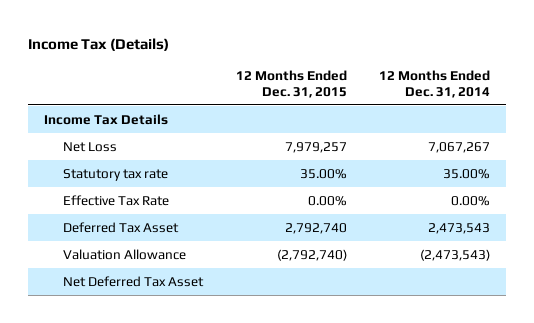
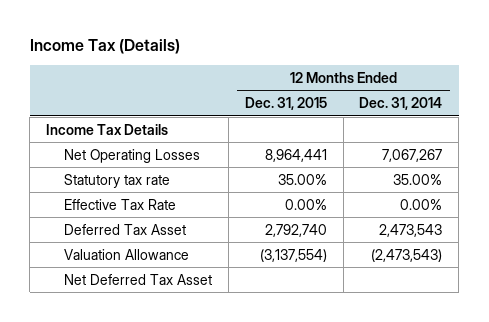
- Net Loss | 7,979,257 | 7,067,267
+ Net Operating Losses | 8,964,441 | 7,067,267
- Valuation Allowance | (2,792,740) | (2,473,543)
+ Valuation Allowance | (3,137,554) | (2,473,543)

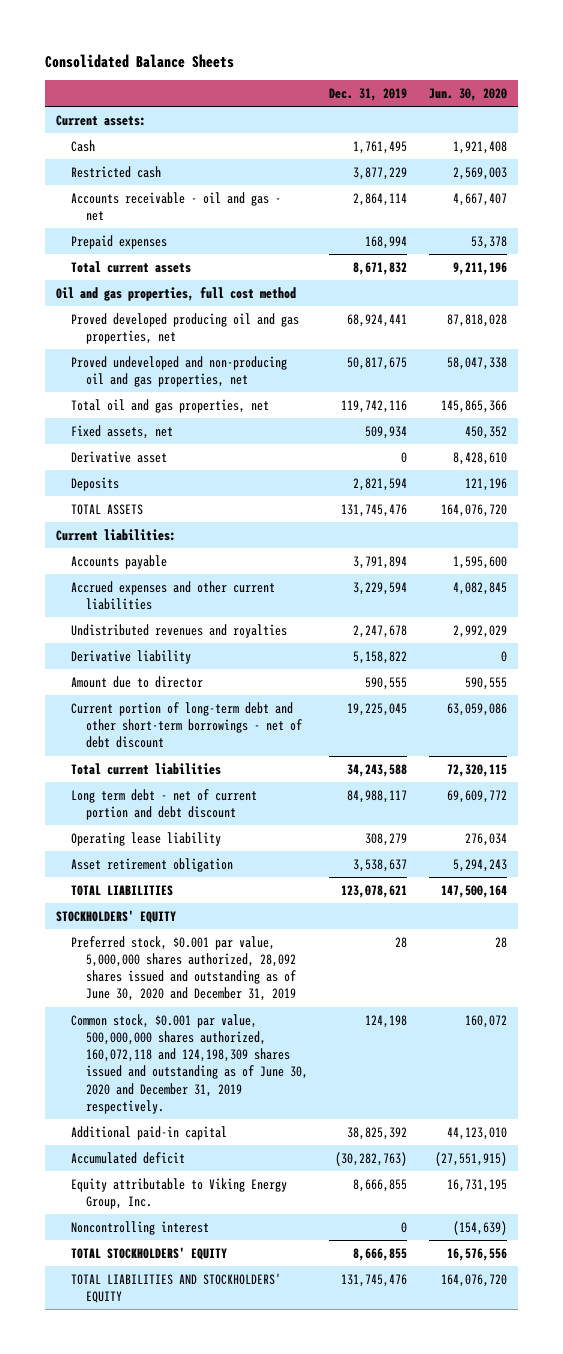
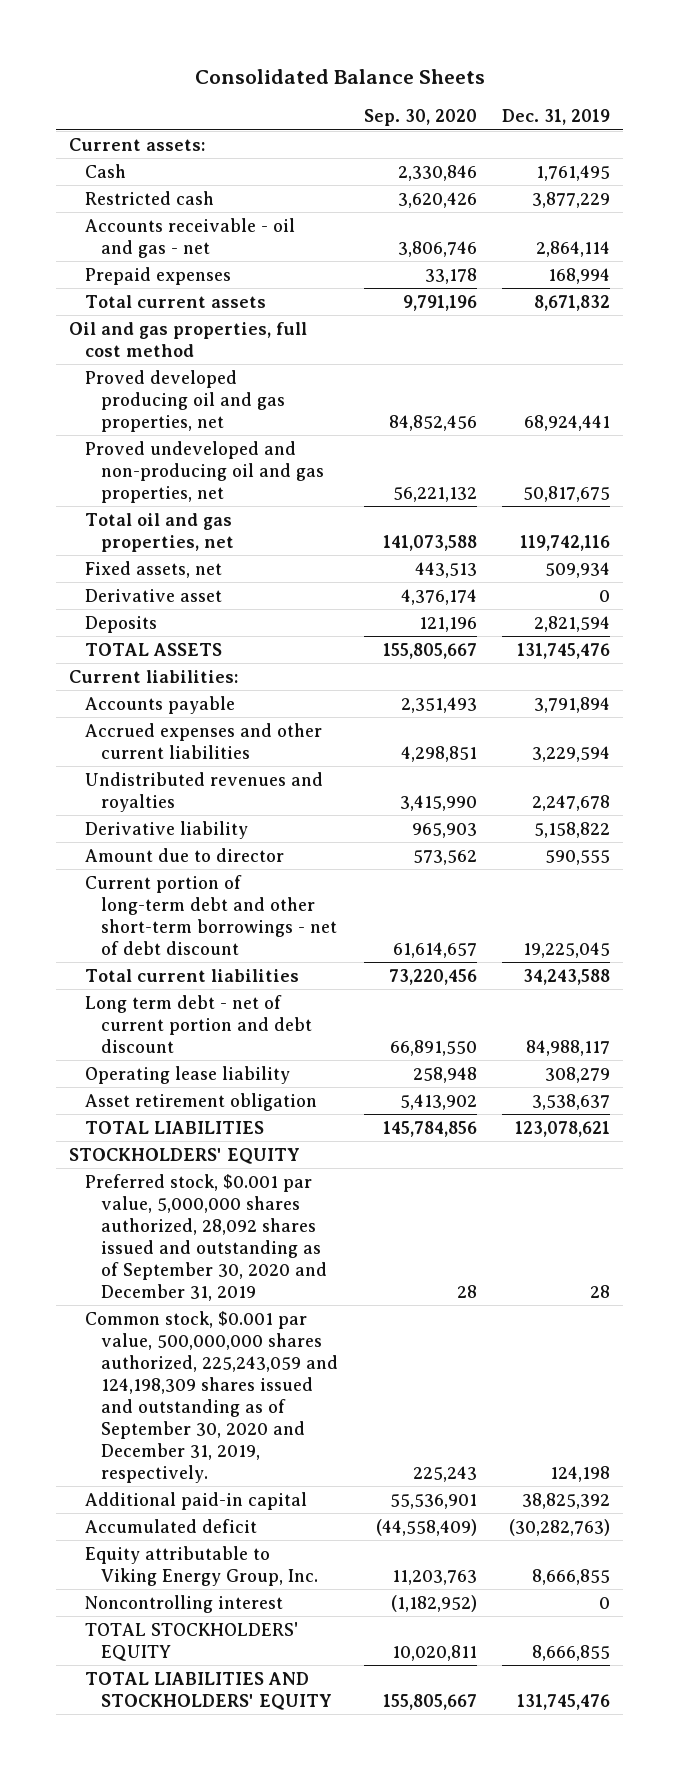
- | Dec. 31, 2019 | Jun. 30, 2020
+ | Sep. 30, 2020 | Dec. 31, 2019
- Preferred stock, $0.001 par value, 5,000,000 shares authorized, 28,092 shares issued and outstanding as of June 30, 2020 and December 31, 2019 | 28 | 28
- Common stock, $0.001 par value, 500,000,000 shares authorized, 160,072,118 and 124,198,309 shares issued and outstanding as of June 30, 2020 and December 31, 2019 respectively. | 124,198 | 160,072
+ Preferred stock, $0.001 par value, 5,000,000 shares authorized, 28,092 shares issued and outstanding as of September 30, 2020 and December 31, 2019 | 28 | 28
+ Common stock, $0.001 par value, 500,000,000 shares authorized, 225,243,059 and 124,198,309 shares issued and outstanding as of September 30, 2020 and December 31, 2019, respectively. | 225,243 | 124,198

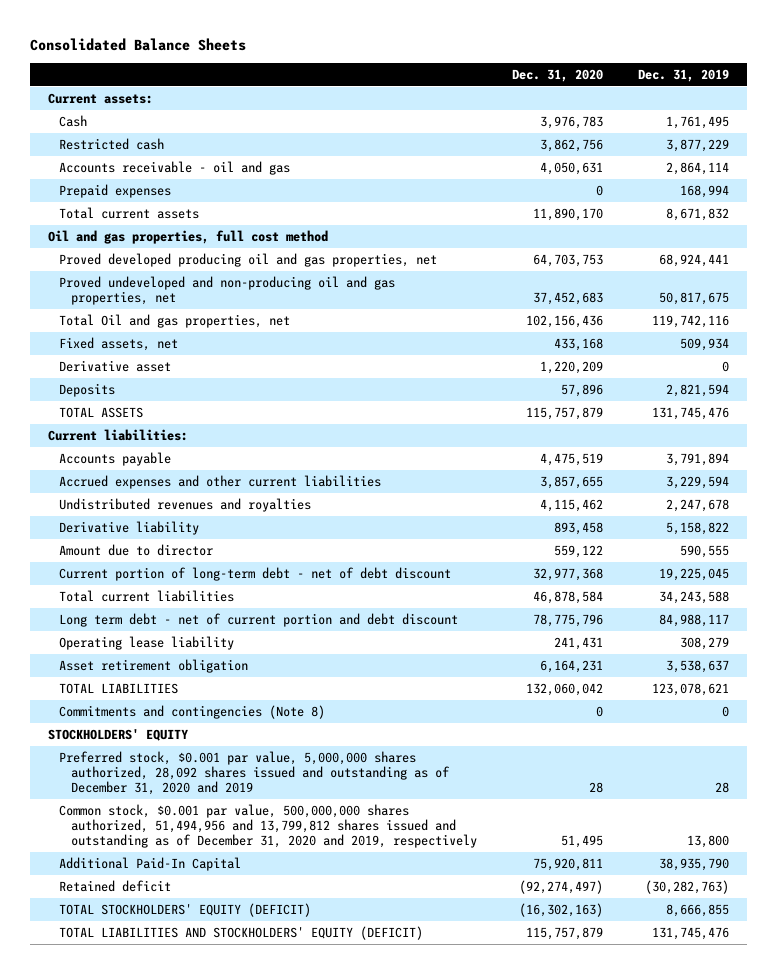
- | Sep. 30, 2020 | Dec. 31, 2019
+ | Dec. 31, 2020 | Dec. 31, 2019
- Accounts receivable - oil and gas - net | 3,806,746 | 2,864,114
+ Accounts receivable - oil and gas | 4,050,631 | 2,864,114
- Total oil and gas properties, net | 141,073,588 | 119,742,116
+ Total Oil and gas properties, net | 102,156,436 | 119,742,116
- Current portion of long-term debt and other short-term borrowings - net of debt discount | 61,614,657 | 19,225,045
+ Current portion of long-term debt - net of debt discount | 32,977,368 | 19,225,045
+ Commitments and contingencies (Note 8) | 0 | 0
- Preferred stock, $0.001 par value, 5,000,000 shares authorized, 28,092 shares issued and outstanding as of September 30, 2020 and December 31, 2019 | 28 | 28
- Common stock, $0.001 par value, 500,000,000 shares authorized, 225,243,059 and 124,198,309 shares issued and outstanding as of September 30, 2020 and December 31, 2019, respectively. | 225,243 | 124,198
- Additional paid-in capital | 55,536,901 | 38,825,392
- Accumulated deficit | (44,558,409) | (30,282,763)
- Equity attributable to Viking Energy Group, Inc. | 11,203,763 | 8,666,855
- Noncontrolling interest | (1,182,952) | 0
- TOTAL STOCKHOLDERS' EQUITY | 10,020,811 | 8,666,855
- TOTAL LIABILITIES AND STOCKHOLDERS' EQUITY | 155,805,667 | 131,745,476
+ Preferred stock, $0.001 par value, 5,000,000 shares authorized, 28,092 shares issued and outstanding as of December 31, 2020 and 2019 | 28 | 28
+ Common stock, $0.001 par value, 500,000,000 shares authorized, 51,494,956 and 13,799,812 shares issued and outstanding as of December 31, 2020 and 2019, respectively | 51,495 | 13,800
+ Additional Paid-In Capital | 75,920,811 | 38,935,790
+ Retained deficit | (92,274,497) | (30,282,763)
+ TOTAL STOCKHOLDERS' EQUITY (DEFICIT) | (16,302,163) | 8,666,855
+ TOTAL LIABILITIES AND STOCKHOLDERS' EQUITY (DEFICIT) | 115,757,879 | 131,745,476

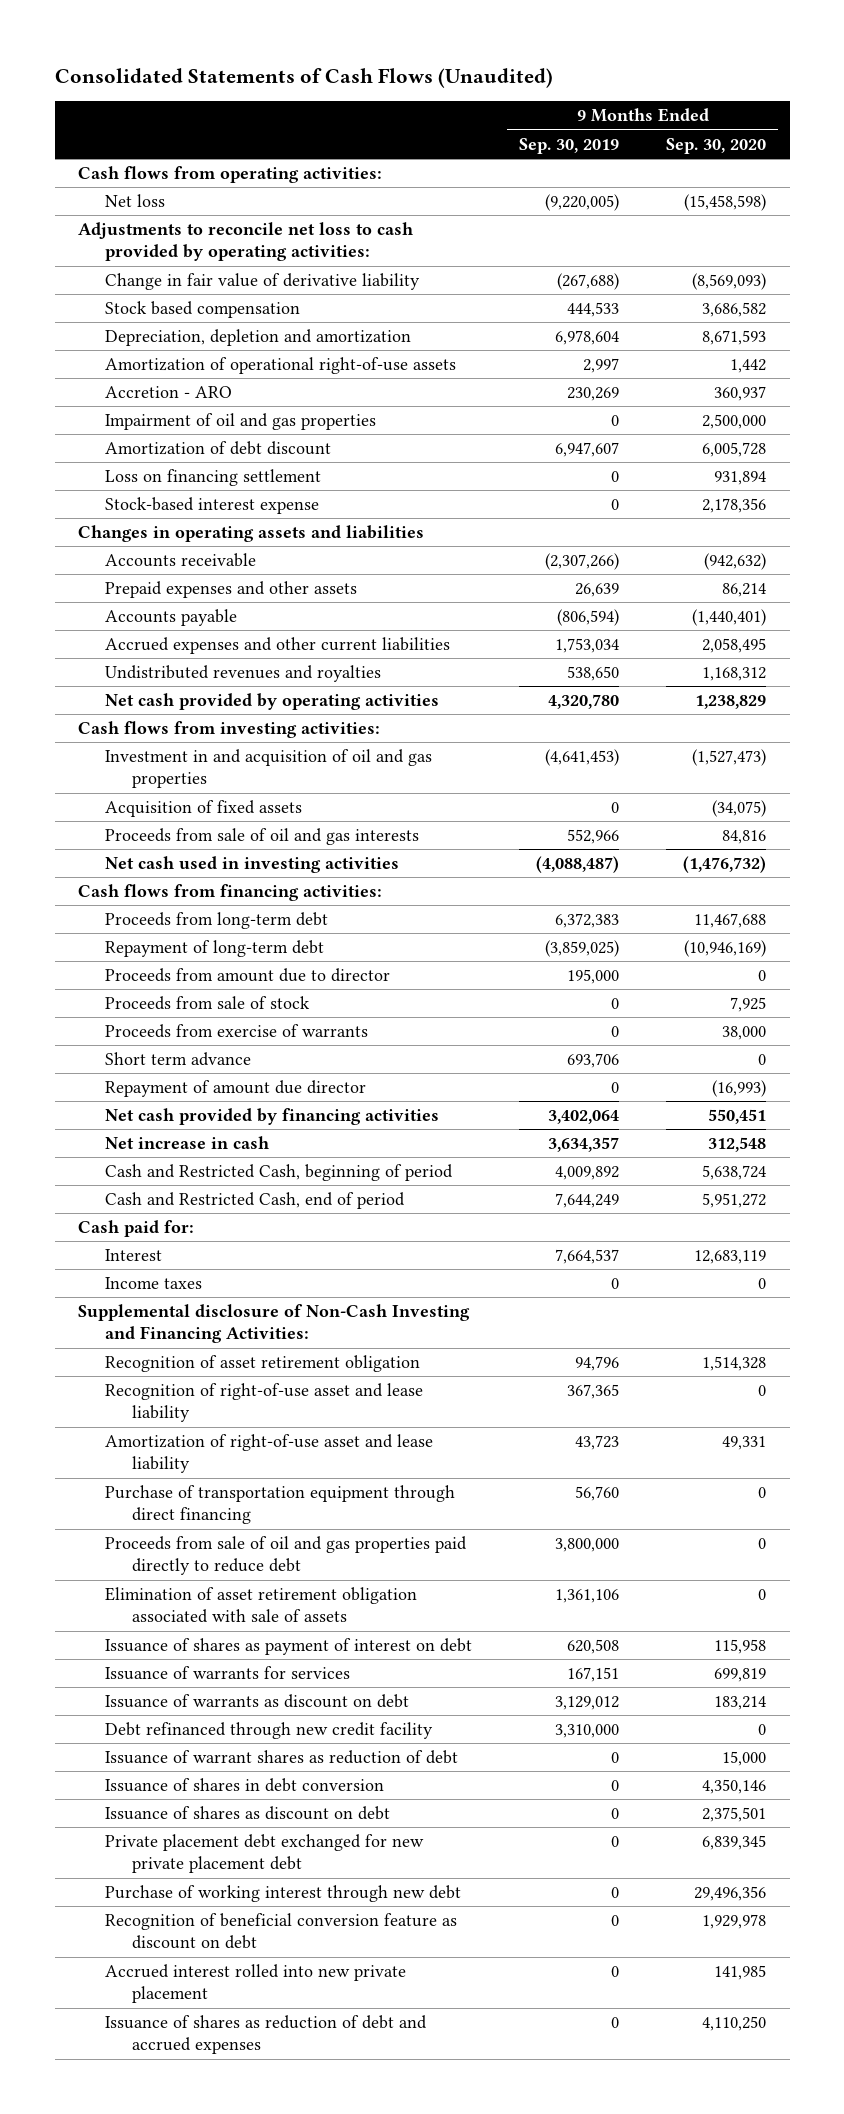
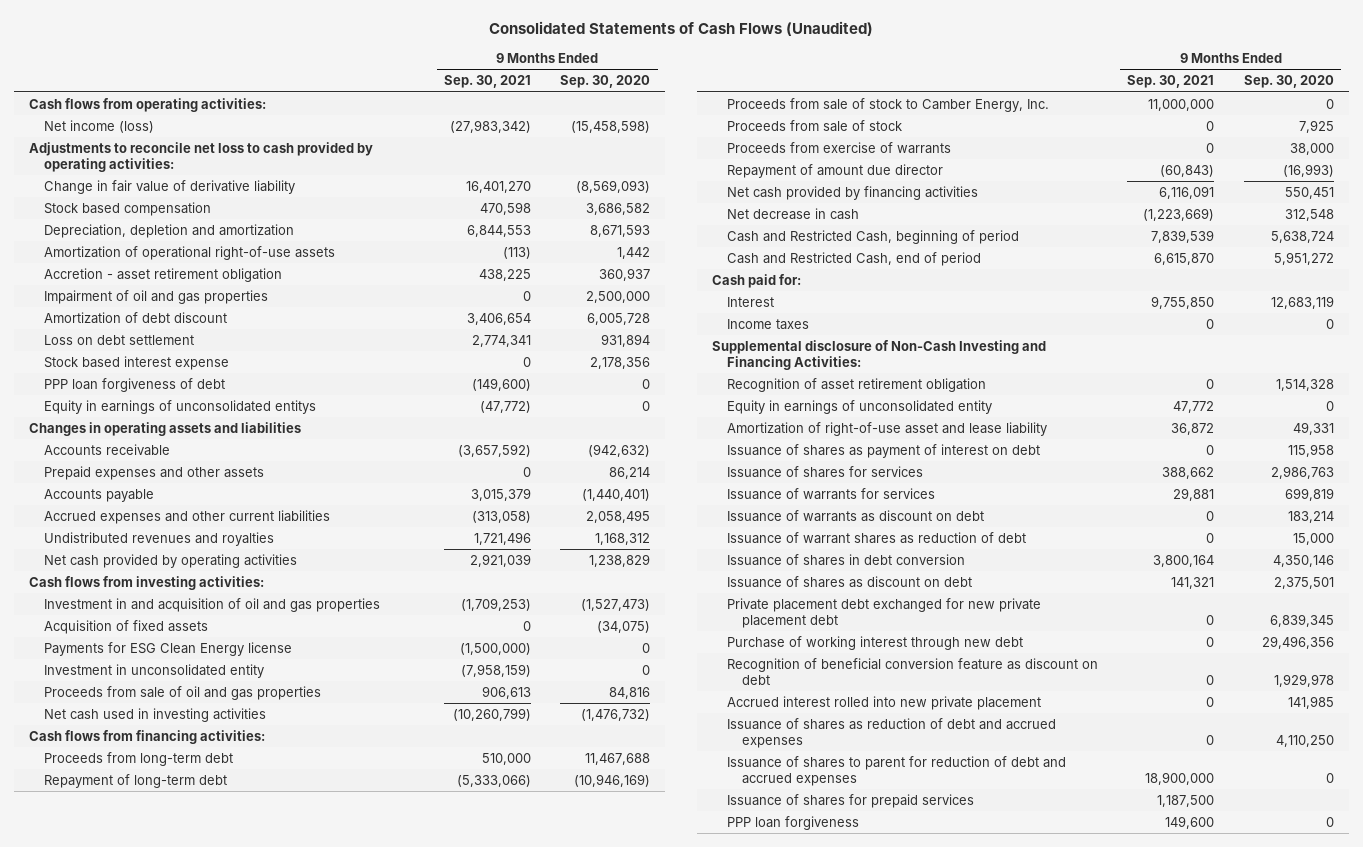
- | 9 Months Ended Sep. 30, 2019 | 9 Months Ended Sep. 30, 2020
+ | 9 Months Ended Sep. 30, 2021 | 9 Months Ended Sep. 30, 2020
- Net loss | (9,220,005) | (15,458,598)
+ Net income (loss) | (27,983,342) | (15,458,598)
- Accretion - ARO | 230,269 | 360,937
+ Accretion - asset retirement obligation | 438,225 | 360,937
- Loss on financing settlement | 0 | 931,894
- Stock-based interest expense | 0 | 2,178,356
+ Loss on debt settlement | 2,774,341 | 931,894
+ Stock based interest expense | 0 | 2,178,356
+ PPP loan forgiveness of debt | (149,600) | 0
+ Equity in earnings of unconsolidated entitys | (47,772) | 0
- Proceeds from sale of oil and gas interests | 552,966 | 84,816
+ Payments for ESG Clean Energy license | (1,500,000) | 0
+ Investment in unconsolidated entity | (7,958,159) | 0
+ Proceeds from sale of oil and gas properties | 906,613 | 84,816
- Proceeds from amount due to director | 195,000 | 0
+ Proceeds from sale of stock to Camber Energy, Inc. | 11,000,000 | 0
- Short term advance | 693,706 | 0
- Net increase in cash | 3,634,357 | 312,548
+ Net decrease in cash | (1,223,669) | 312,548
- Recognition of right-of-use asset and lease liability | 367,365 | 0
+ Equity in earnings of unconsolidated entity | 47,772 | 0
- Purchase of transportation equipment through direct financing | 56,760 | 0
- Proceeds from sale of oil and gas properties paid directly to reduce debt | 3,800,000 | 0
- Elimination of asset retirement obligation associated with sale of assets | 1,361,106 | 0
+ Issuance of shares for services | 388,662 | 2,986,763
- Debt refinanced through new credit facility | 3,310,000 | 0
+ Issuance of shares to parent for reduction of debt and accrued expenses | 18,900,000 | 0
+ Issuance of shares for prepaid services | 1,187,500 |
+ PPP loan forgiveness | 149,600 | 0

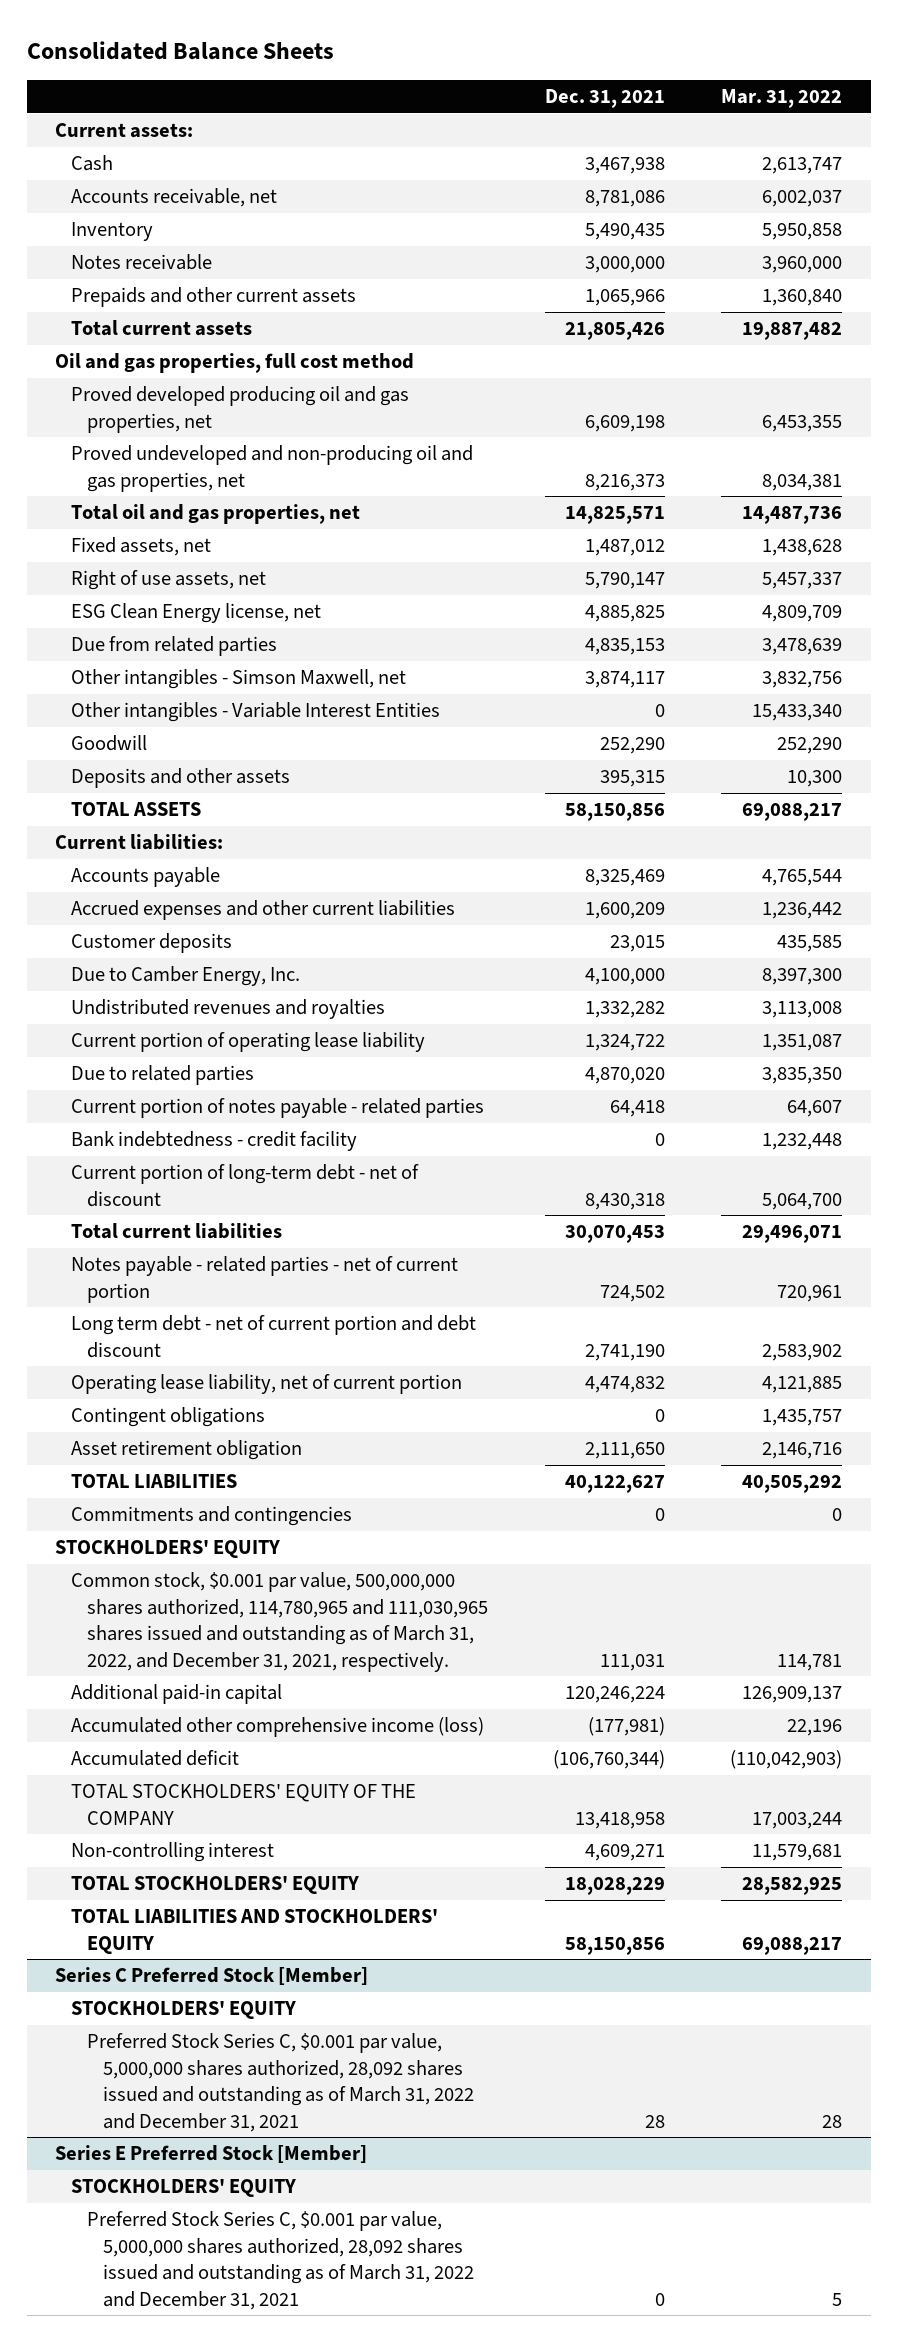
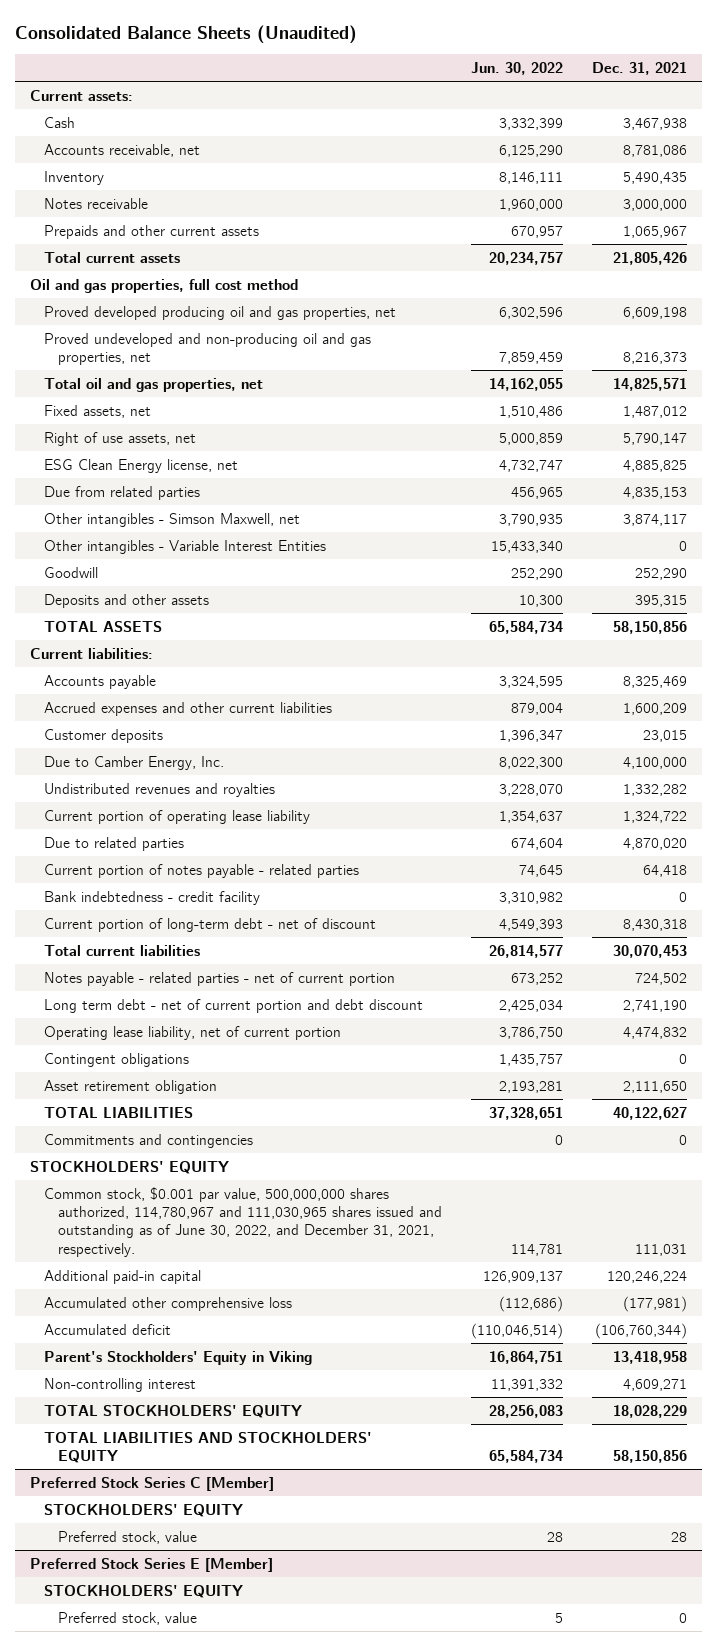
- Consolidated Balance Sheets
+ Consolidated Balance Sheets (Unaudited)
- | Dec. 31, 2021 | Mar. 31, 2022
+ | Jun. 30, 2022 | Dec. 31, 2021
- Prepaids and other current assets | 1,065,966 | 1,360,840
+ Prepaids and other current assets | 670,957 | 1,065,967
- Common stock, $0.001 par value, 500,000,000 shares authorized, 114,780,965 and 111,030,965 shares issued and outstanding as of March 31, 2022, and December 31, 2021, respectively. | 111,031 | 114,781
+ Common stock, $0.001 par value, 500,000,000 shares authorized, 114,780,967 and 111,030,965 shares issued and outstanding as of June 30, 2022, and December 31, 2021, respectively. | 114,781 | 111,031
- Accumulated other comprehensive income (loss) | (177,981) | 22,196
+ Accumulated other comprehensive loss | (112,686) | (177,981)
- TOTAL STOCKHOLDERS' EQUITY OF THE COMPANY | 13,418,958 | 17,003,244
+ Parent's Stockholders' Equity in Viking | 16,864,751 | 13,418,958
- Series C Preferred Stock [Member]
+ Preferred Stock Series C [Member]
- Preferred Stock Series C, $0.001 par value, 5,000,000 shares authorized, 28,092 shares issued and outstanding as of March 31, 2022 and December 31, 2021 | 28 | 28
- Series E Preferred Stock [Member]
+ Preferred stock, value | 28 | 28
+ Preferred Stock Series E [Member]
- Preferred Stock Series C, $0.001 par value, 5,000,000 shares authorized, 28,092 shares issued and outstanding as of March 31, 2022 and December 31, 2021 | 0 | 5
+ Preferred stock, value | 5 | 0

